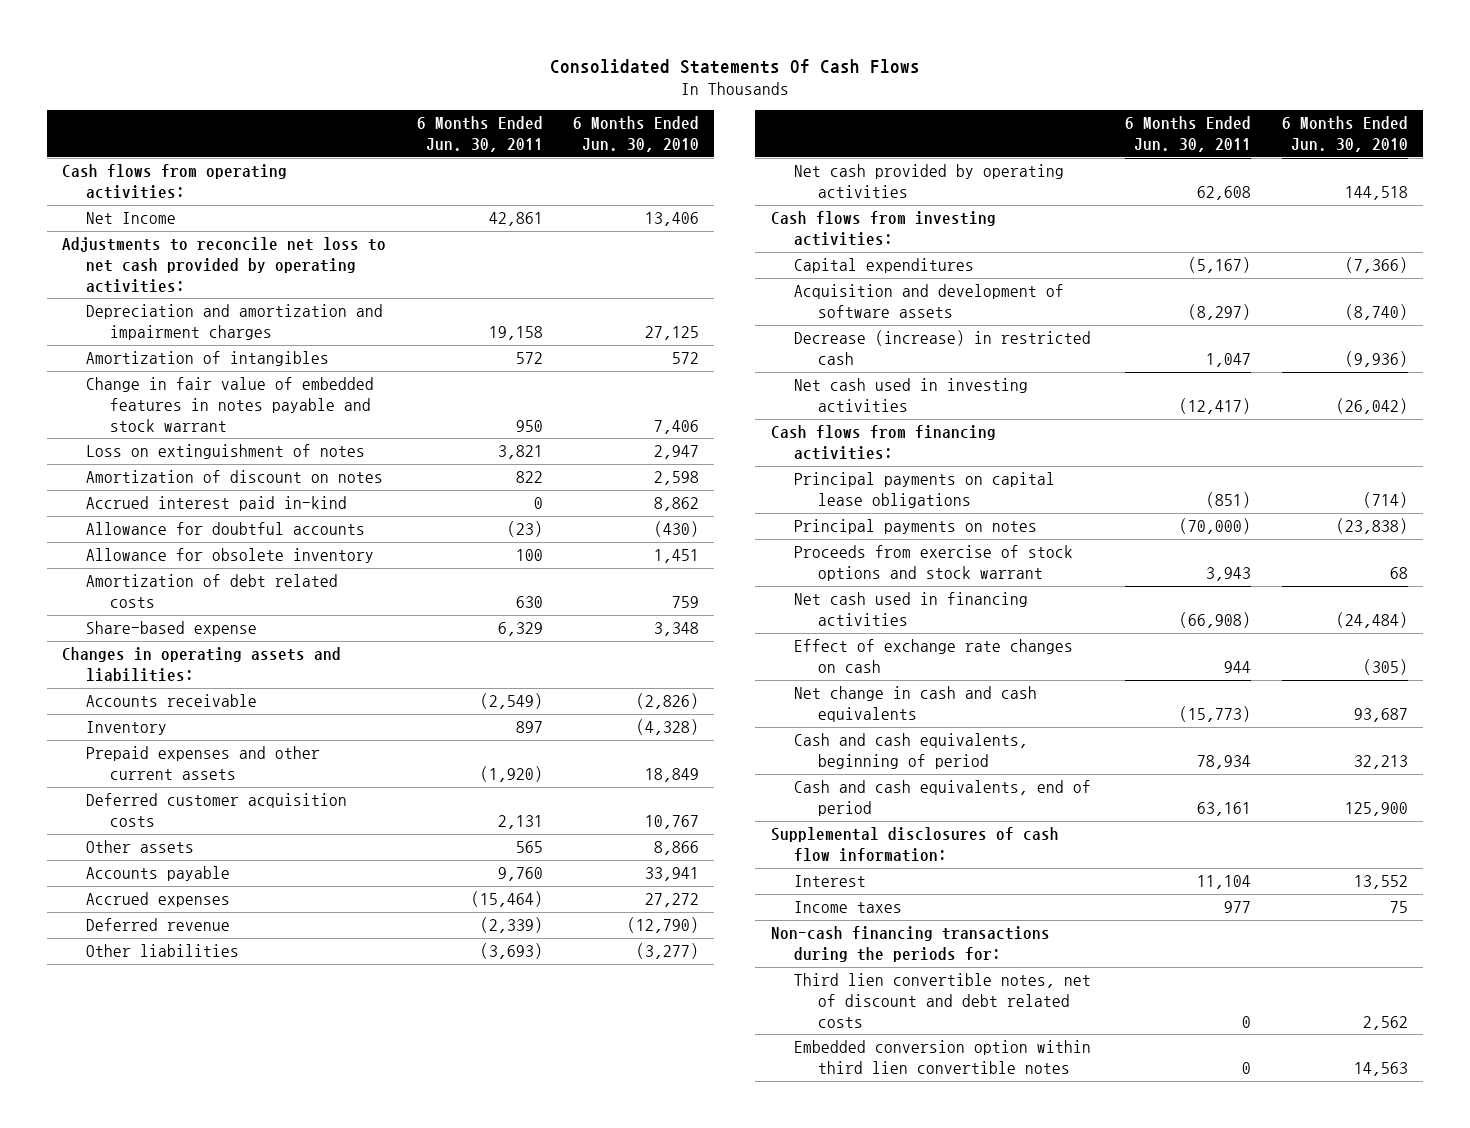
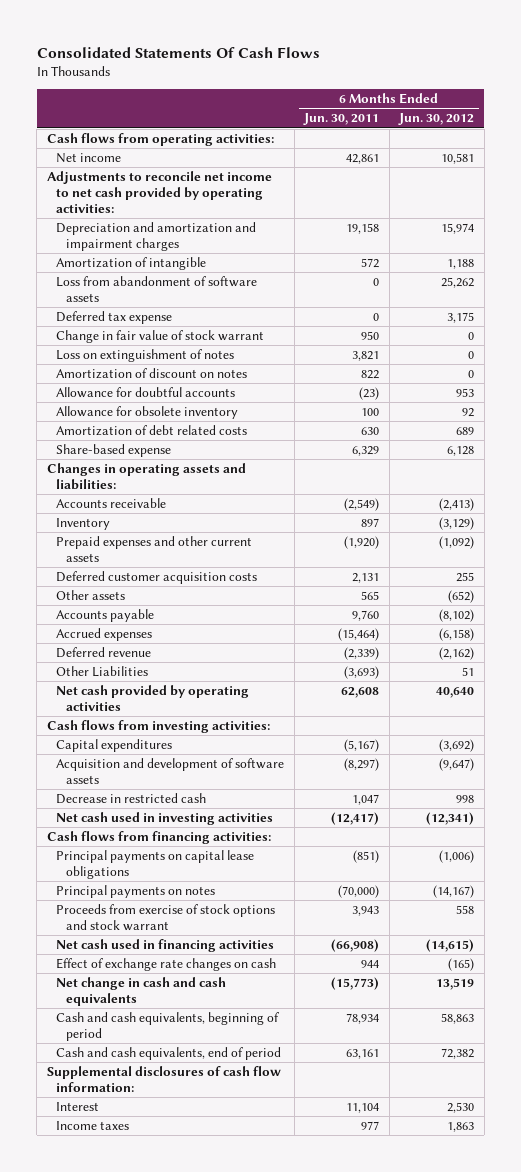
- | 6 Months Ended Jun. 30, 2011 | 6 Months Ended Jun. 30, 2010
+ | 6 Months Ended Jun. 30, 2011 | 6 Months Ended Jun. 30, 2012
- Net Income | 42,861 | 13,406
- Adjustments to reconcile net loss to net cash provided by operating activities:
+ Net income | 42,861 | 10,581
+ Adjustments to reconcile net income to net cash provided by operating activities:
- Amortization of intangibles | 572 | 572
- Change in fair value of embedded features in notes payable and stock warrant | 950 | 7,406
+ Amortization of intangible | 572 | 1,188
+ Loss from abandonment of software assets | 0 | 25,262
+ Deferred tax expense | 0 | 3,175
+ Change in fair value of stock warrant | 950 | 0
- Accrued interest paid in-kind | 0 | 8,862
- Other liabilities | (3,693) | (3,277)
+ Other Liabilities | (3,693) | 51
- Decrease (increase) in restricted cash | 1,047 | (9,936)
+ Decrease in restricted cash | 1,047 | 998
- Non-cash financing transactions during the periods for:
- Third lien convertible notes, net of discount and debt related costs | 0 | 2,562
- Embedded conversion option within third lien convertible notes | 0 | 14,563

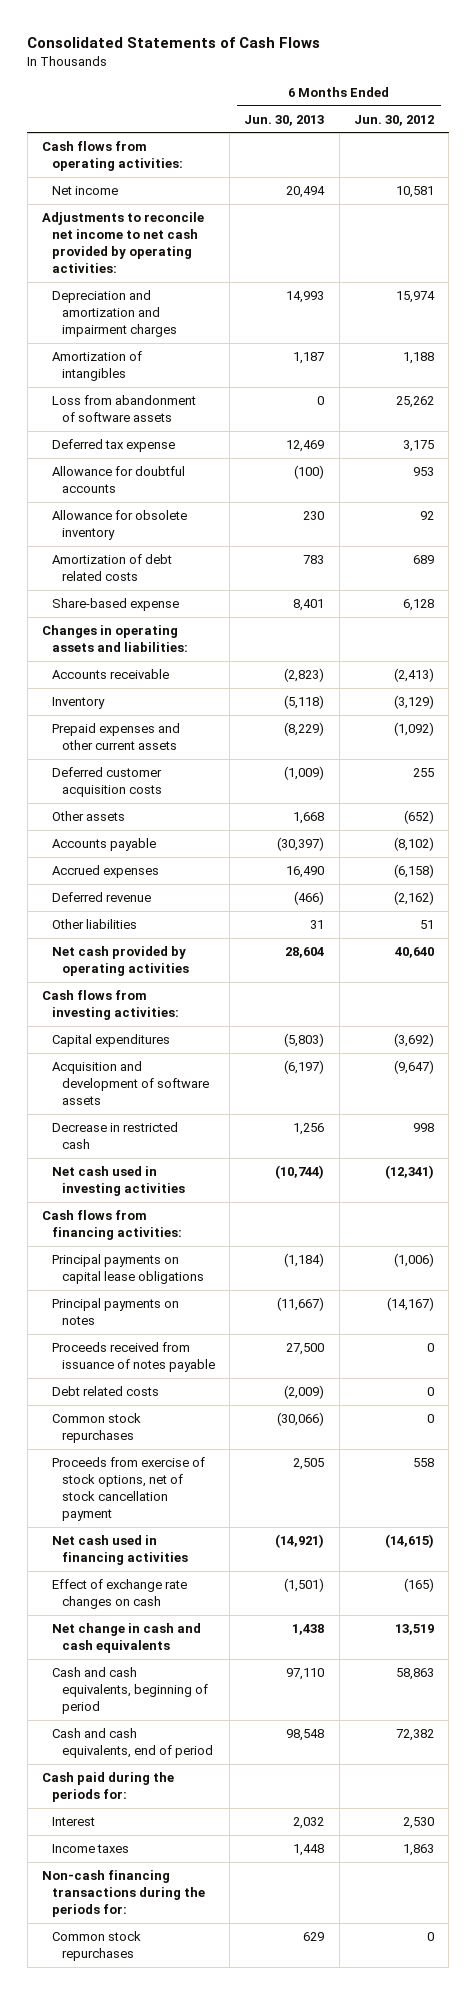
- Consolidated Statements Of Cash Flows
+ Consolidated Statements of Cash Flows
- | 6 Months Ended Jun. 30, 2011 | 6 Months Ended Jun. 30, 2012
+ | 6 Months Ended Jun. 30, 2013 | 6 Months Ended Jun. 30, 2012
- Amortization of intangible | 572 | 1,188
+ Amortization of intangibles | 1,187 | 1,188
- Change in fair value of stock warrant | 950 | 0
- Loss on extinguishment of notes | 3,821 | 0
- Amortization of discount on notes | 822 | 0
- Other Liabilities | (3,693) | 51
+ Other liabilities | 31 | 51
- Proceeds from exercise of stock options and stock warrant | 3,943 | 558
+ Proceeds received from issuance of notes payable | 27,500 | 0
+ Debt related costs | (2,009) | 0
+ Common stock repurchases | (30,066) | 0
+ Proceeds from exercise of stock options, net of stock cancellation payment | 2,505 | 558
- Supplemental disclosures of cash flow information:
+ Cash paid during the periods for:
+ Non-cash financing transactions during the periods for:
+ Common stock repurchases | 629 | 0

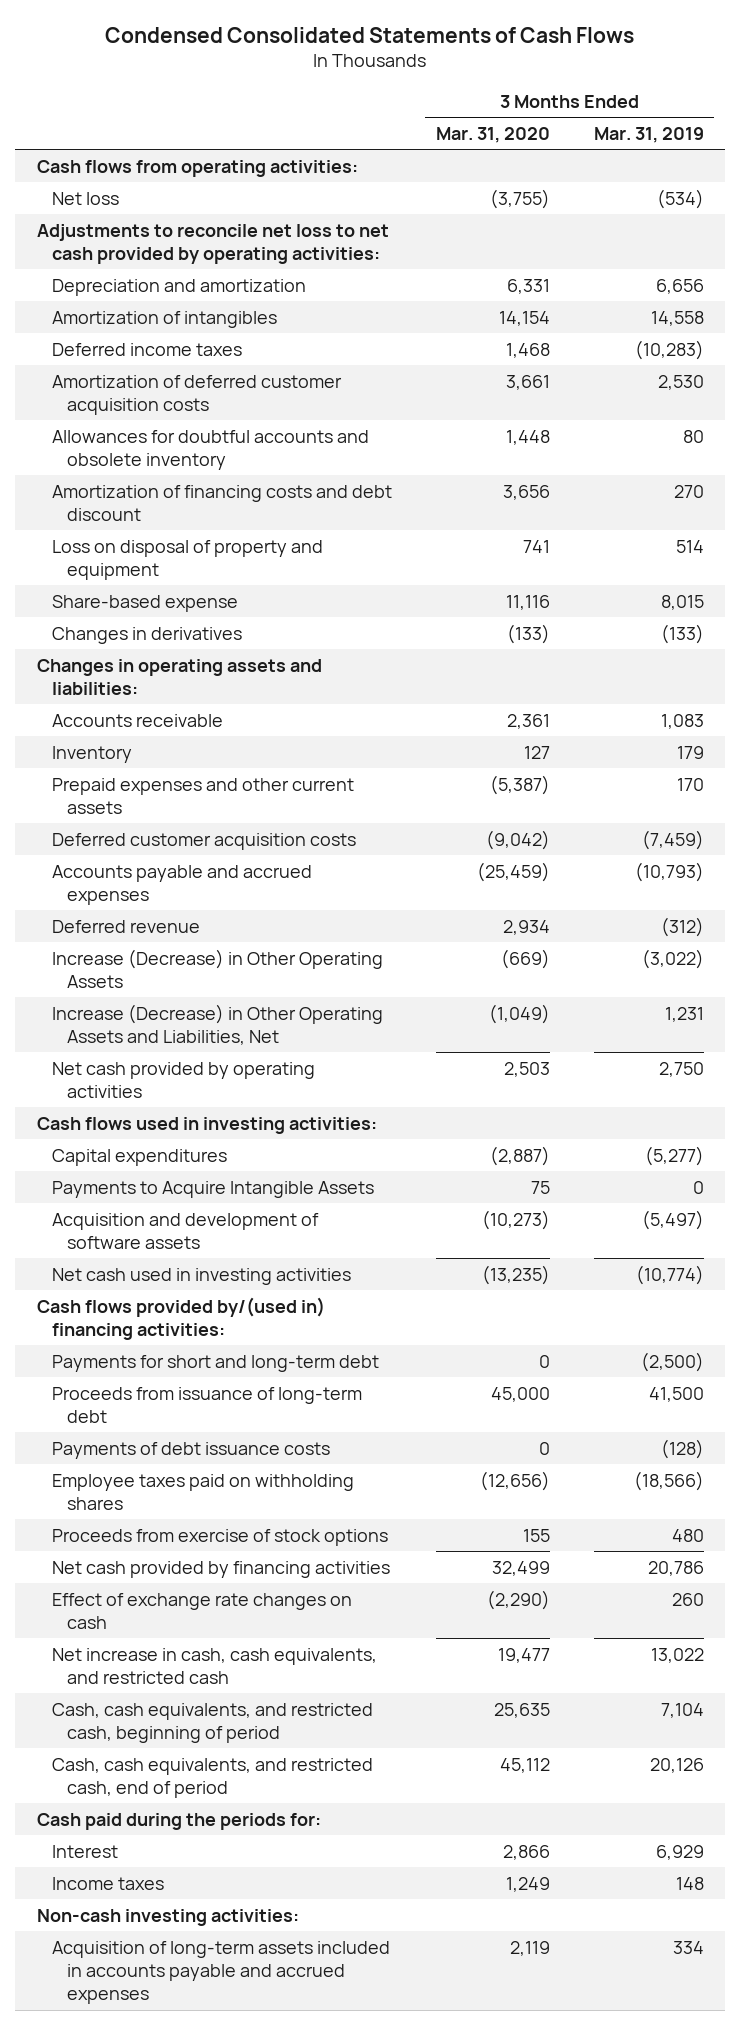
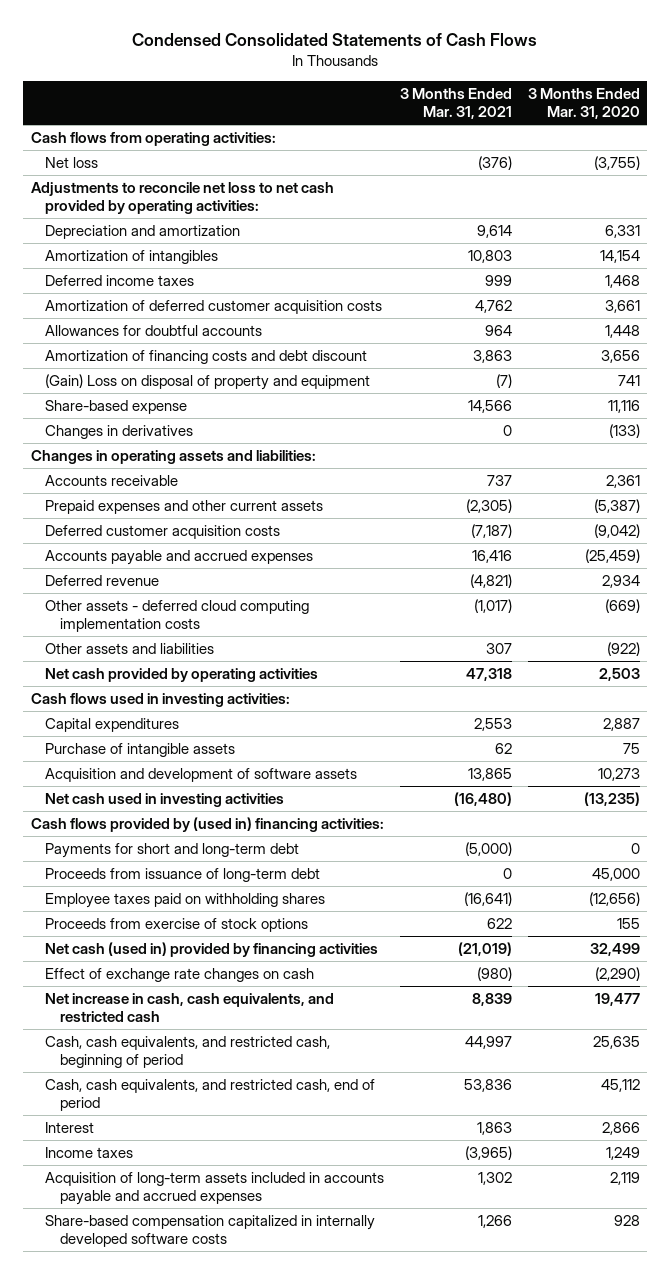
- | 3 Months Ended Mar. 31, 2020 | 3 Months Ended Mar. 31, 2019
+ | 3 Months Ended Mar. 31, 2021 | 3 Months Ended Mar. 31, 2020
- Allowances for doubtful accounts and obsolete inventory | 1,448 | 80
+ Allowances for doubtful accounts | 964 | 1,448
- Loss on disposal of property and equipment | 741 | 514
+ (Gain) Loss on disposal of property and equipment | (7) | 741
- Inventory | 127 | 179
- Increase (Decrease) in Other Operating Assets | (669) | (3,022)
- Increase (Decrease) in Other Operating Assets and Liabilities, Net | (1,049) | 1,231
+ Other assets - deferred cloud computing implementation costs | (1,017) | (669)
+ Other assets and liabilities | 307 | (922)
- Capital expenditures | (2,887) | (5,277)
- Payments to Acquire Intangible Assets | 75 | 0
- Acquisition and development of software assets | (10,273) | (5,497)
+ Capital expenditures | 2,553 | 2,887
+ Purchase of intangible assets | 62 | 75
+ Acquisition and development of software assets | 13,865 | 10,273
- Cash flows provided by/(used in) financing activities:
+ Cash flows provided by (used in) financing activities:
- Payments of debt issuance costs | 0 | (128)
- Net cash provided by financing activities | 32,499 | 20,786
+ Net cash (used in) provided by financing activities | (21,019) | 32,499
- Cash paid during the periods for:
- Non-cash investing activities:
+ Share-based compensation capitalized in internally developed software costs | 1,266 | 928

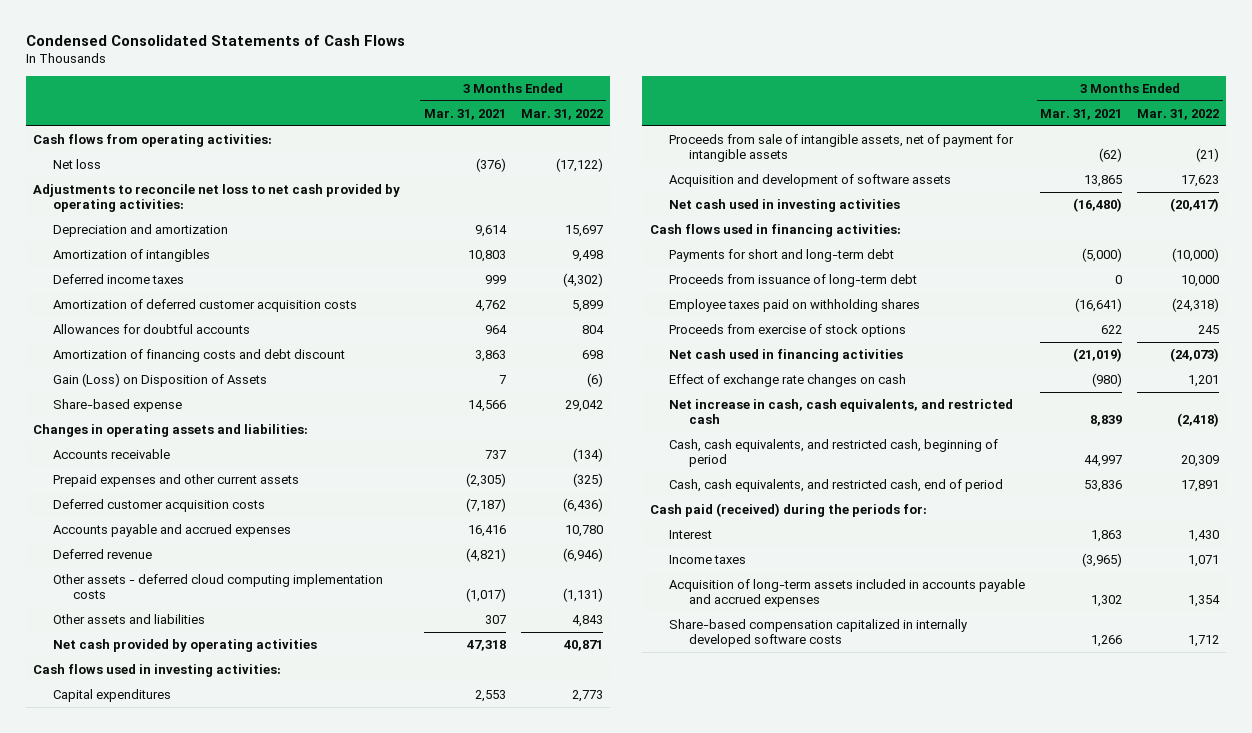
- | 3 Months Ended Mar. 31, 2021 | 3 Months Ended Mar. 31, 2020
+ | 3 Months Ended Mar. 31, 2021 | 3 Months Ended Mar. 31, 2022
- (Gain) Loss on disposal of property and equipment | (7) | 741
+ Gain (Loss) on Disposition of Assets | 7 | (6)
- Changes in derivatives | 0 | (133)
- Purchase of intangible assets | 62 | 75
+ Proceeds from sale of intangible assets, net of payment for intangible assets | (62) | (21)
- Cash flows provided by (used in) financing activities:
+ Cash flows used in financing activities:
- Net cash (used in) provided by financing activities | (21,019) | 32,499
+ Net cash used in financing activities | (21,019) | (24,073)
+ Cash paid (received) during the periods for:

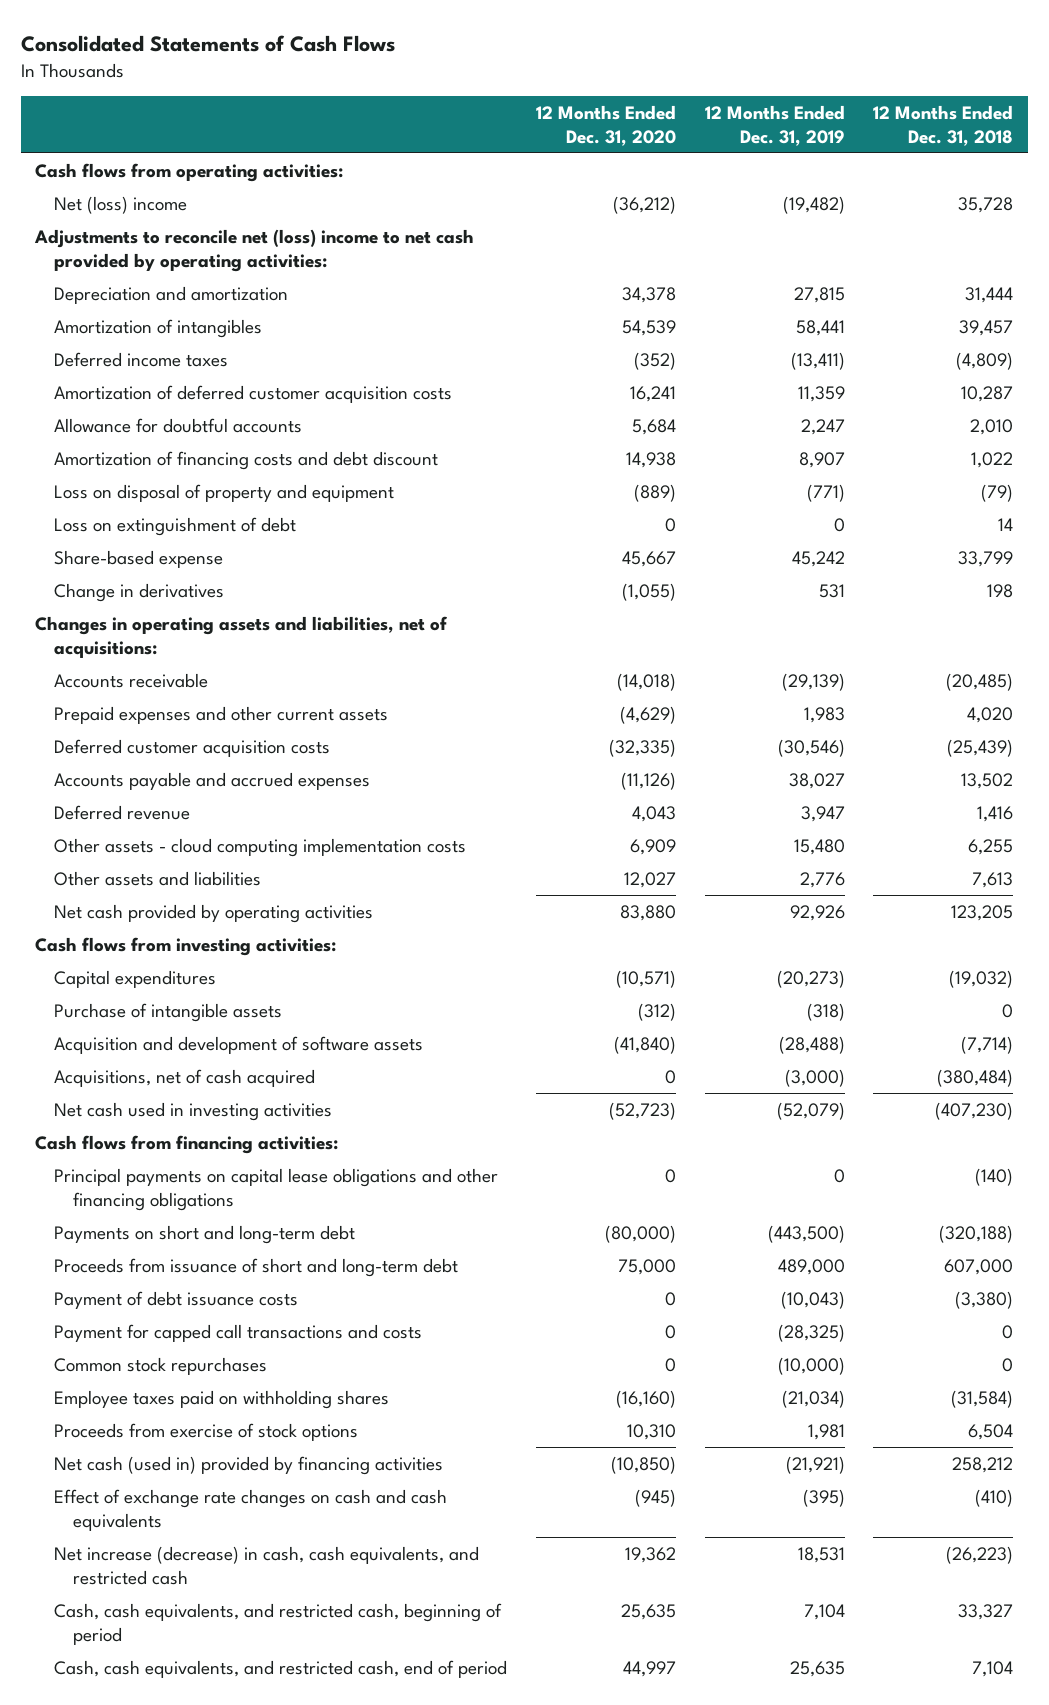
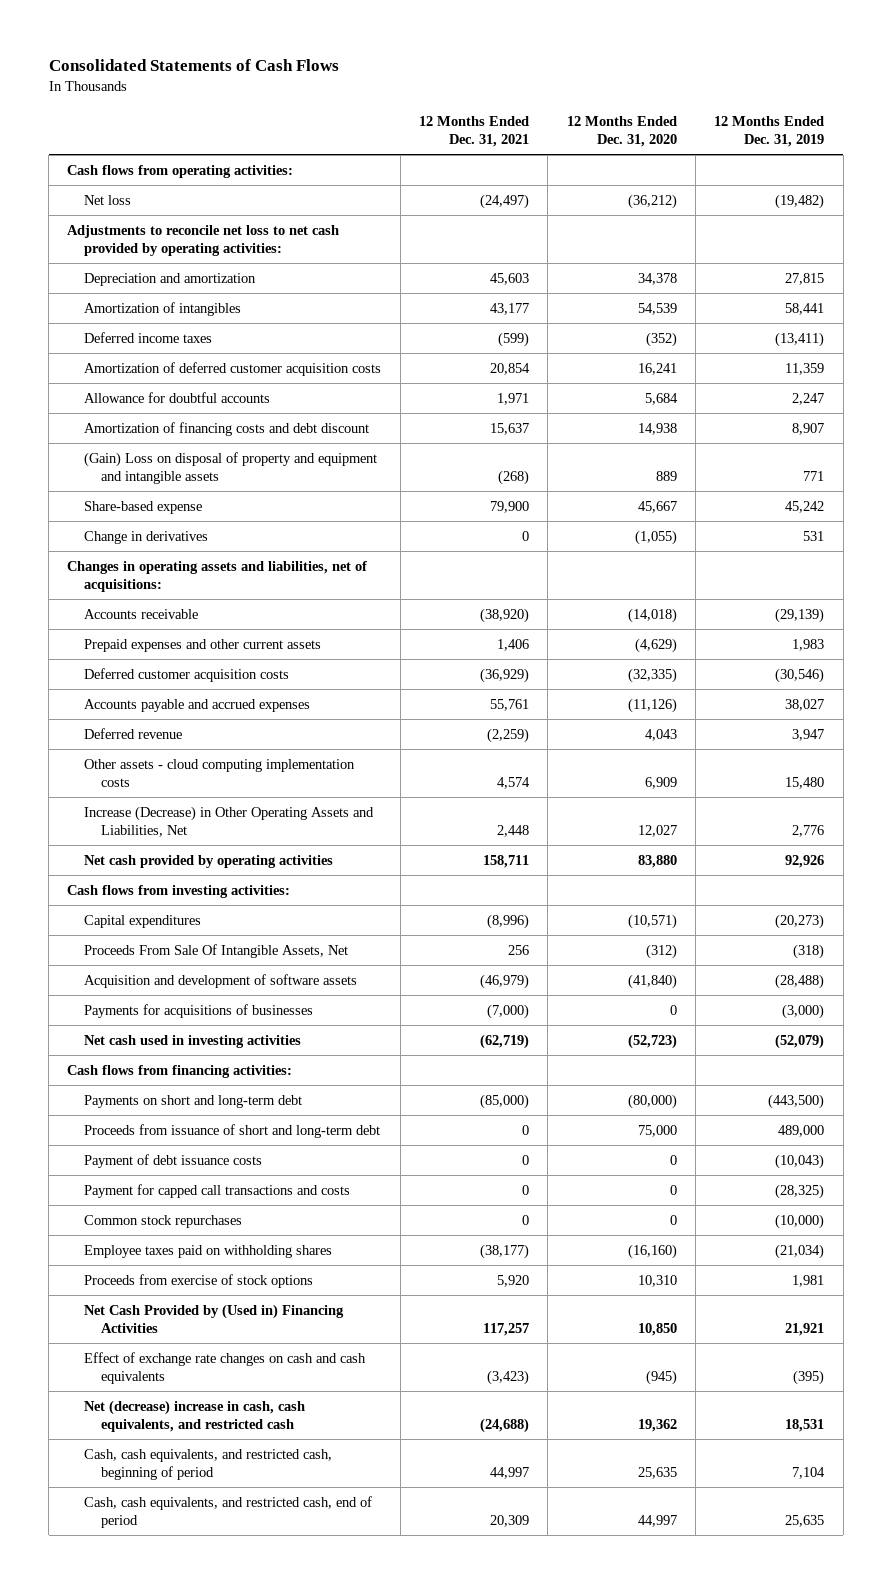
- | 12 Months Ended Dec. 31, 2020 | 12 Months Ended Dec. 31, 2019 | 12 Months Ended Dec. 31, 2018
+ | 12 Months Ended Dec. 31, 2021 | 12 Months Ended Dec. 31, 2020 | 12 Months Ended Dec. 31, 2019
- Net (loss) income | (36,212) | (19,482) | 35,728
- Adjustments to reconcile net (loss) income to net cash provided by operating activities:
+ Net loss | (24,497) | (36,212) | (19,482)
+ Adjustments to reconcile net loss to net cash provided by operating activities:
- Loss on disposal of property and equipment | (889) | (771) | (79)
- Loss on extinguishment of debt | 0 | 0 | 14
+ (Gain) Loss on disposal of property and equipment and intangible assets | (268) | 889 | 771
- Other assets and liabilities | 12,027 | 2,776 | 7,613
+ Increase (Decrease) in Other Operating Assets and Liabilities, Net | 2,448 | 12,027 | 2,776
- Purchase of intangible assets | (312) | (318) | 0
+ Proceeds From Sale Of Intangible Assets, Net | 256 | (312) | (318)
- Acquisitions, net of cash acquired | 0 | (3,000) | (380,484)
+ Payments for acquisitions of businesses | (7,000) | 0 | (3,000)
- Principal payments on capital lease obligations and other financing obligations | 0 | 0 | (140)
- Net cash (used in) provided by financing activities | (10,850) | (21,921) | 258,212
+ Net Cash Provided by (Used in) Financing Activities | 117,257 | 10,850 | 21,921
- Net increase (decrease) in cash, cash equivalents, and restricted cash | 19,362 | 18,531 | (26,223)
+ Net (decrease) increase in cash, cash equivalents, and restricted cash | (24,688) | 19,362 | 18,531

